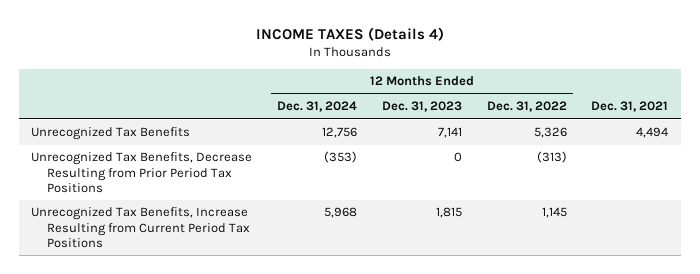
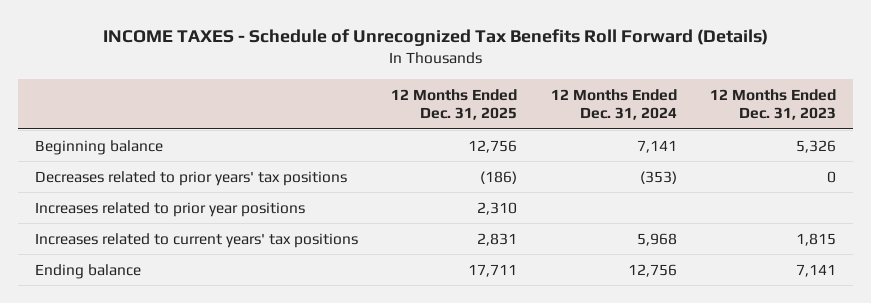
- INCOME TAXES (Details 4)
+ INCOME TAXES - Schedule of Unrecognized Tax Benefits Roll Forward (Details)
- | 12 Months Ended Dec. 31, 2024 | 12 Months Ended Dec. 31, 2023 | 12 Months Ended Dec. 31, 2022 | Dec. 31, 2021
+ | 12 Months Ended Dec. 31, 2025 | 12 Months Ended Dec. 31, 2024 | 12 Months Ended Dec. 31, 2023
- Unrecognized Tax Benefits | 12,756 | 7,141 | 5,326 | 4,494
- Unrecognized Tax Benefits, Decrease Resulting from Prior Period Tax Positions | (353) | 0 | (313) |
- Unrecognized Tax Benefits, Increase Resulting from Current Period Tax Positions | 5,968 | 1,815 | 1,145 |
+ Beginning balance | 12,756 | 7,141 | 5,326
+ Decreases related to prior years' tax positions | (186) | (353) | 0
+ Increases related to prior year positions | 2,310 | |
+ Increases related to current years' tax positions | 2,831 | 5,968 | 1,815
+ Ending balance | 17,711 | 12,756 | 7,141

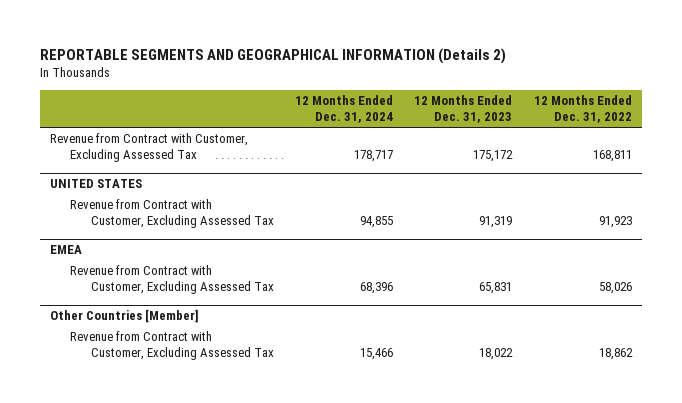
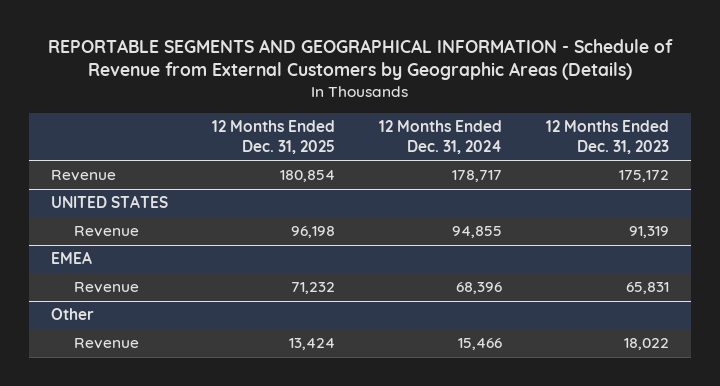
- REPORTABLE SEGMENTS AND GEOGRAPHICAL INFORMATION (Details 2)
+ REPORTABLE SEGMENTS AND GEOGRAPHICAL INFORMATION - Schedule of Revenue from External Customers by Geographic Areas (Details)
- | 12 Months Ended Dec. 31, 2024 | 12 Months Ended Dec. 31, 2023 | 12 Months Ended Dec. 31, 2022
+ | 12 Months Ended Dec. 31, 2025 | 12 Months Ended Dec. 31, 2024 | 12 Months Ended Dec. 31, 2023
- Revenue from Contract with Customer, Excluding Assessed Tax | 178,717 | 175,172 | 168,811
+ Revenue | 180,854 | 178,717 | 175,172
@ UNITED STATES
- Revenue from Contract with Customer, Excluding Assessed Tax | 94,855 | 91,319 | 91,923
+ Revenue | 96,198 | 94,855 | 91,319
@ EMEA
- Revenue from Contract with Customer, Excluding Assessed Tax | 68,396 | 65,831 | 58,026
- Other Countries [Member]
- Revenue from Contract with Customer, Excluding Assessed Tax | 15,466 | 18,022 | 18,862
@ EMEA
+ Revenue | 71,232 | 68,396 | 65,831
+ Other
+ Revenue | 13,424 | 15,466 | 18,022

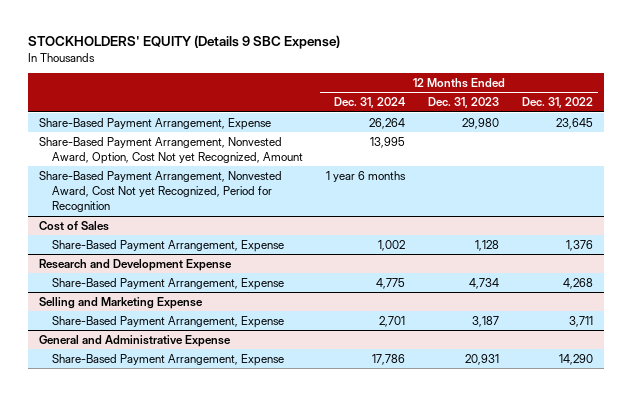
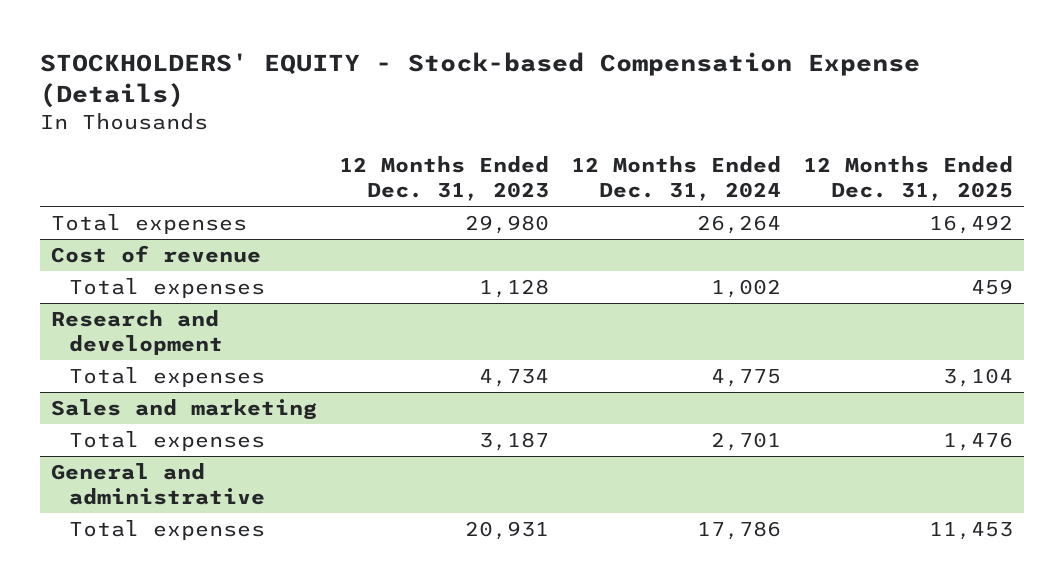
- STOCKHOLDERS' EQUITY (Details 9 SBC Expense)
+ STOCKHOLDERS' EQUITY - Stock-based Compensation Expense (Details)
- | 12 Months Ended Dec. 31, 2024 | 12 Months Ended Dec. 31, 2023 | 12 Months Ended Dec. 31, 2022
+ | 12 Months Ended Dec. 31, 2023 | 12 Months Ended Dec. 31, 2024 | 12 Months Ended Dec. 31, 2025
- Share-Based Payment Arrangement, Expense | 26,264 | 29,980 | 23,645
- Share-Based Payment Arrangement, Nonvested Award, Option, Cost Not yet Recognized, Amount | 13,995 | |
- Share-Based Payment Arrangement, Nonvested Award, Cost Not yet Recognized, Period for Recognition | 1 year 6 months | |
- Cost of Sales
- Share-Based Payment Arrangement, Expense | 1,002 | 1,128 | 1,376
- Research and Development Expense
- Share-Based Payment Arrangement, Expense | 4,775 | 4,734 | 4,268
- Selling and Marketing Expense
- Share-Based Payment Arrangement, Expense | 2,701 | 3,187 | 3,711
- General and Administrative Expense
- Share-Based Payment Arrangement, Expense | 17,786 | 20,931 | 14,290
+ Total expenses | 29,980 | 26,264 | 16,492
+ Cost of revenue
+ Total expenses | 1,128 | 1,002 | 459
+ Research and development
+ Total expenses | 4,734 | 4,775 | 3,104
+ Sales and marketing
+ Total expenses | 3,187 | 2,701 | 1,476
+ General and administrative
+ Total expenses | 20,931 | 17,786 | 11,453

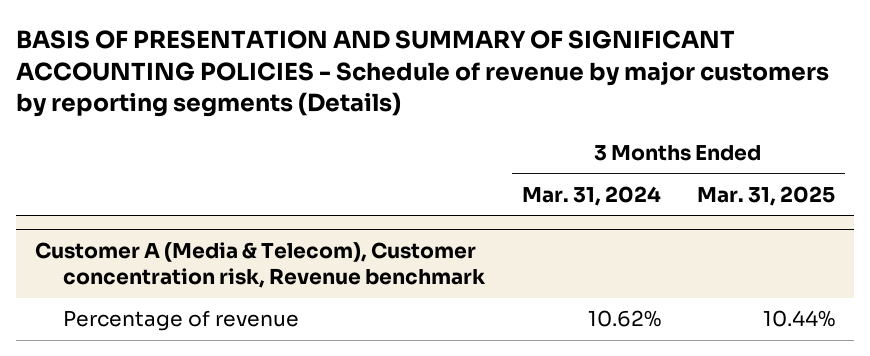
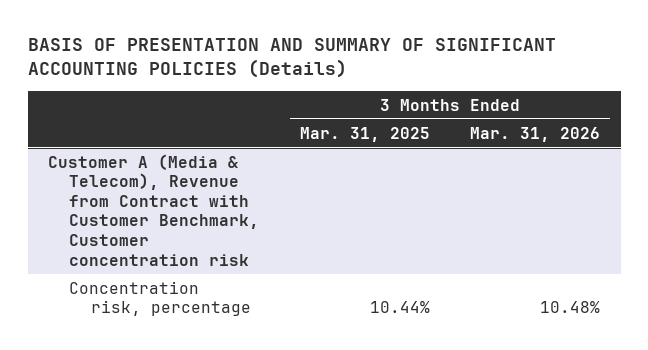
- BASIS OF PRESENTATION AND SUMMARY OF SIGNIFICANT ACCOUNTING POLICIES - Schedule of revenue by major customers by reporting segments (Details)
+ BASIS OF PRESENTATION AND SUMMARY OF SIGNIFICANT ACCOUNTING POLICIES (Details)
- | 3 Months Ended Mar. 31, 2024 | 3 Months Ended Mar. 31, 2025
+ | 3 Months Ended Mar. 31, 2025 | 3 Months Ended Mar. 31, 2026
- Customer A (Media & Telecom), Customer concentration risk, Revenue benchmark
- Percentage of revenue | 10.62% | 10.44%
+ Customer A (Media & Telecom), Revenue from Contract with Customer Benchmark, Customer concentration risk
+ Concentration risk, percentage | 10.44% | 10.48%

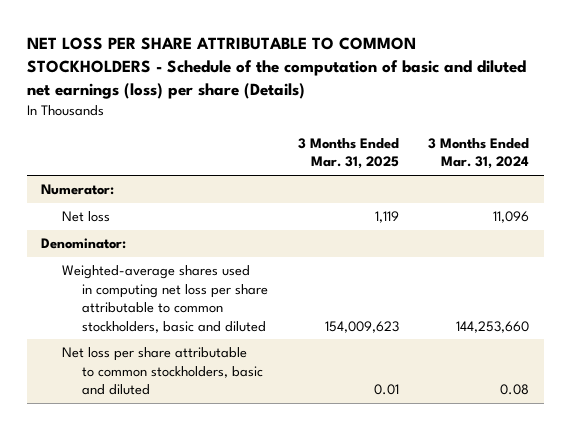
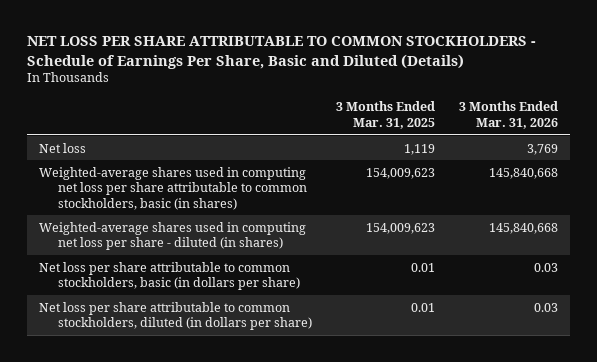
- NET LOSS PER SHARE ATTRIBUTABLE TO COMMON STOCKHOLDERS - Schedule of the computation of basic and diluted net earnings (loss) per share (Details)
+ NET LOSS PER SHARE ATTRIBUTABLE TO COMMON STOCKHOLDERS - Schedule of Earnings Per Share, Basic and Diluted (Details)
- | 3 Months Ended Mar. 31, 2025 | 3 Months Ended Mar. 31, 2024
+ | 3 Months Ended Mar. 31, 2025 | 3 Months Ended Mar. 31, 2026
- Numerator:
- Denominator:
- Weighted-average shares used in computing net loss per share attributable to common stockholders, basic and diluted | 154,009,623 | 144,253,660
- Net loss per share attributable to common stockholders, basic and diluted | 0.01 | 0.08
+ Weighted-average shares used in computing net loss per share attributable to common stockholders, basic (in shares) | 154,009,623 | 145,840,668
+ Weighted-average shares used in computing net loss per share - diluted (in shares) | 154,009,623 | 145,840,668
+ Net loss per share attributable to common stockholders, basic (in dollars per share) | 0.01 | 0.03
+ Net loss per share attributable to common stockholders, diluted (in dollars per share) | 0.01 | 0.03

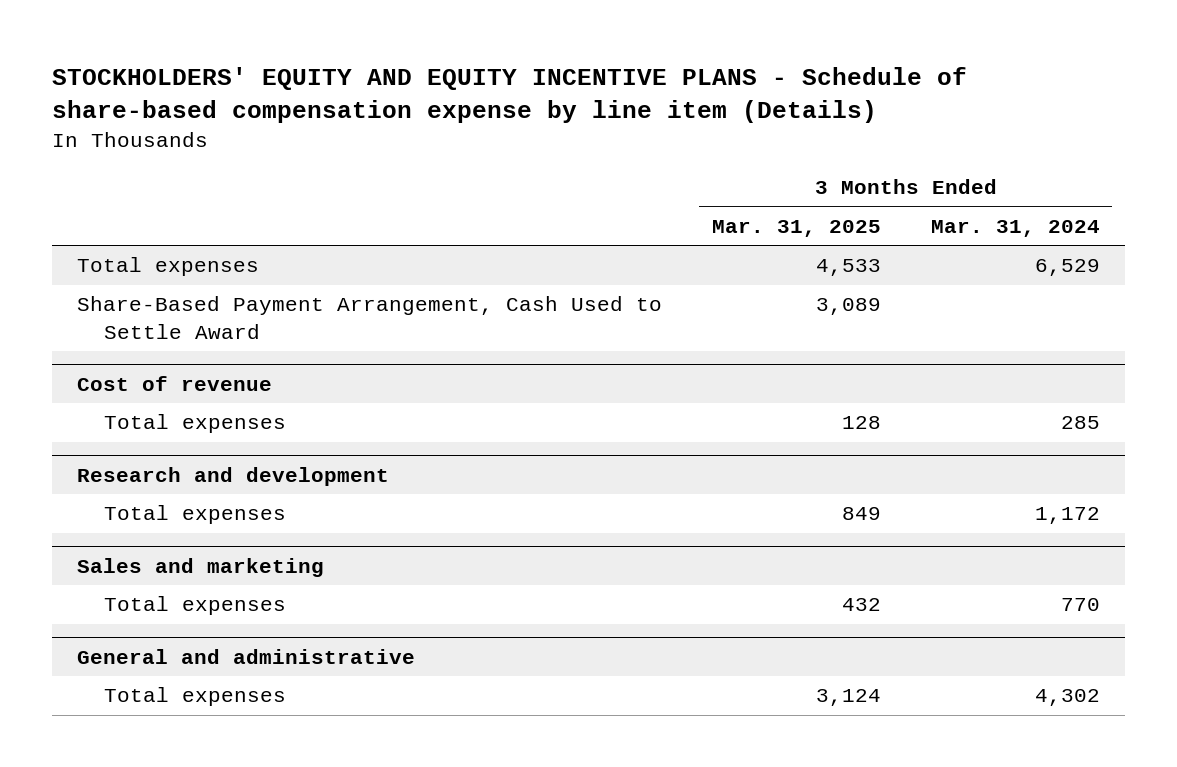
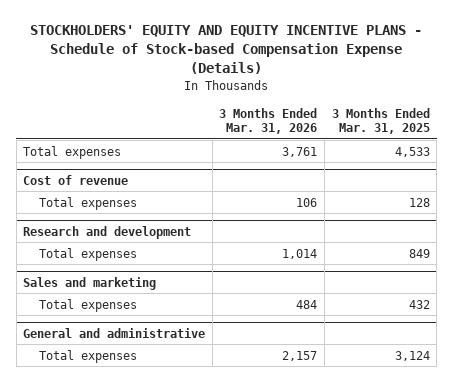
- STOCKHOLDERS' EQUITY AND EQUITY INCENTIVE PLANS - Schedule of share-based compensation expense by line item (Details)
+ STOCKHOLDERS' EQUITY AND EQUITY INCENTIVE PLANS - Schedule of Stock-based Compensation Expense (Details)
- | 3 Months Ended Mar. 31, 2025 | 3 Months Ended Mar. 31, 2024
+ | 3 Months Ended Mar. 31, 2026 | 3 Months Ended Mar. 31, 2025
- Share-Based Payment Arrangement, Cash Used to Settle Award | 3,089 |

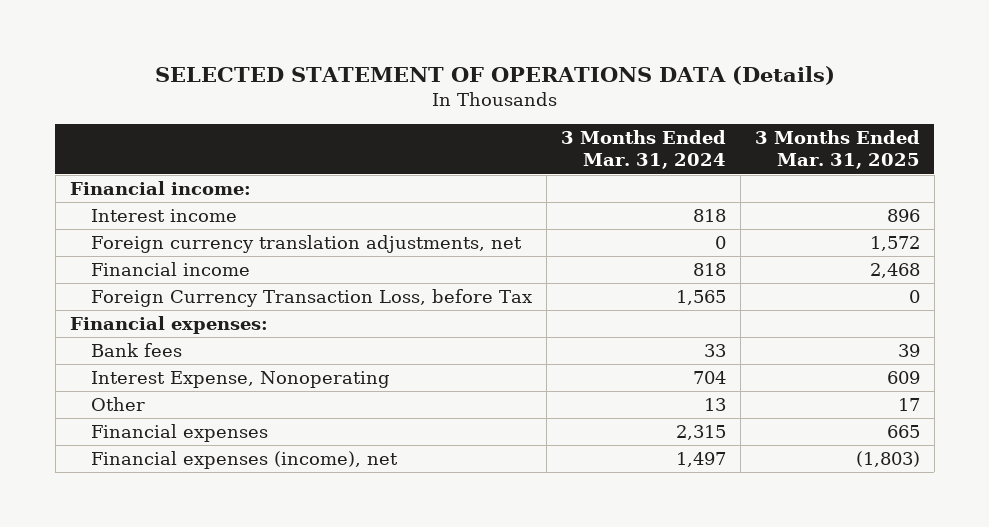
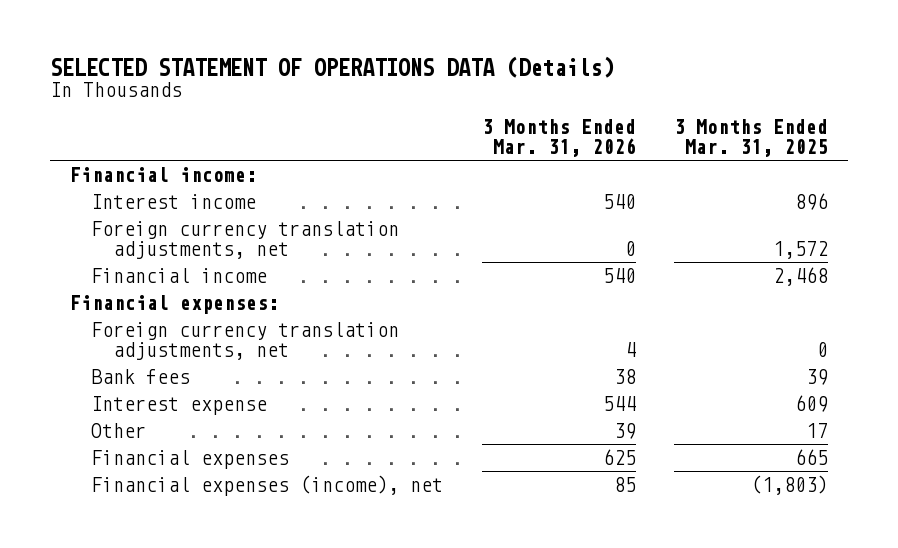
- | 3 Months Ended Mar. 31, 2024 | 3 Months Ended Mar. 31, 2025
+ | 3 Months Ended Mar. 31, 2026 | 3 Months Ended Mar. 31, 2025
- Foreign Currency Transaction Loss, before Tax | 1,565 | 0
+ Foreign currency translation adjustments, net | 4 | 0
- Interest Expense, Nonoperating | 704 | 609
+ Interest expense | 544 | 609

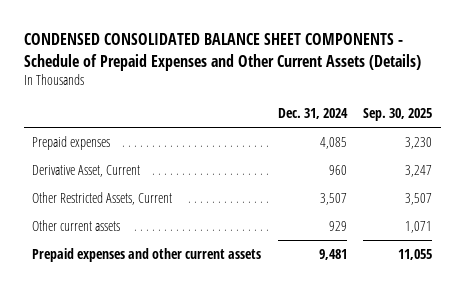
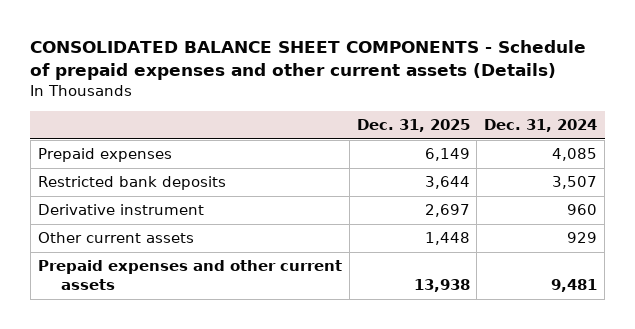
- CONDENSED CONSOLIDATED BALANCE SHEET COMPONENTS - Schedule of Prepaid Expenses and Other Current Assets (Details)
+ CONSOLIDATED BALANCE SHEET COMPONENTS - Schedule of prepaid expenses and other current assets (Details)
- | Dec. 31, 2024 | Sep. 30, 2025
+ | Dec. 31, 2025 | Dec. 31, 2024
- Derivative Asset, Current | 960 | 3,247
- Other Restricted Assets, Current | 3,507 | 3,507
+ Restricted bank deposits | 3,644 | 3,507
+ Derivative instrument | 2,697 | 960

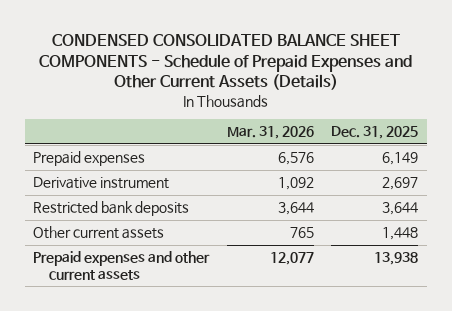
- CONSOLIDATED BALANCE SHEET COMPONENTS - Schedule of prepaid expenses and other current assets (Details)
+ CONDENSED CONSOLIDATED BALANCE SHEET COMPONENTS - Schedule of Prepaid Expenses and Other Current Assets (Details)
- | Dec. 31, 2025 | Dec. 31, 2024
+ | Mar. 31, 2026 | Dec. 31, 2025
moved down: Restricted bank deposits | 3,644 | 3,644

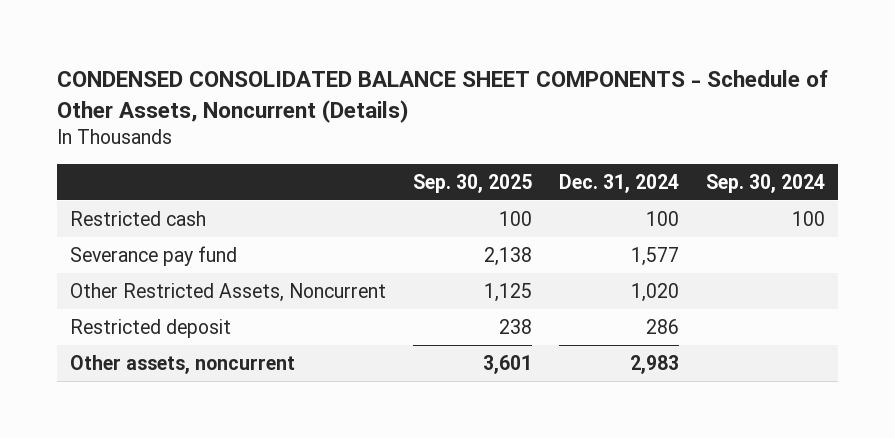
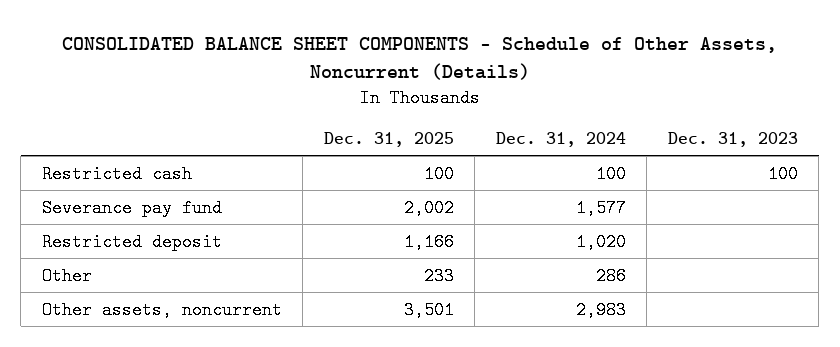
- CONDENSED CONSOLIDATED BALANCE SHEET COMPONENTS - Schedule of Other Assets, Noncurrent (Details)
+ CONSOLIDATED BALANCE SHEET COMPONENTS - Schedule of Other Assets, Noncurrent (Details)
- | Sep. 30, 2025 | Dec. 31, 2024 | Sep. 30, 2024
+ | Dec. 31, 2025 | Dec. 31, 2024 | Dec. 31, 2023
- Other Restricted Assets, Noncurrent | 1,125 | 1,020 |
- Restricted deposit | 238 | 286 |
+ Restricted deposit | 1,166 | 1,020 |
+ Other | 233 | 286 |

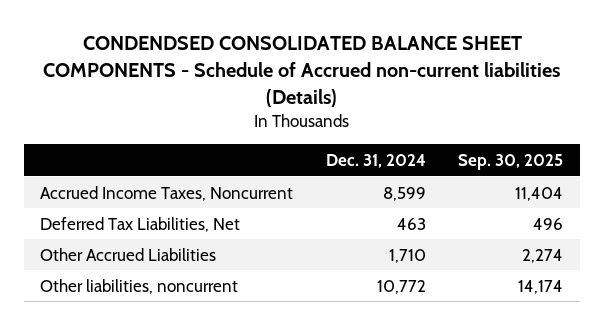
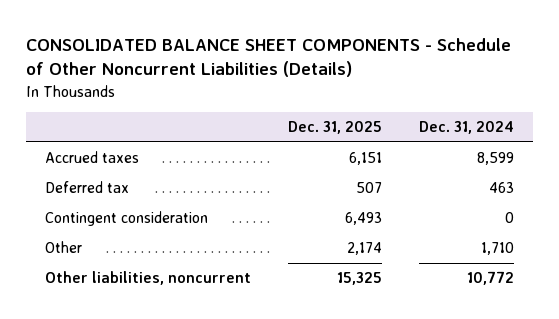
- CONDENDSED CONSOLIDATED BALANCE SHEET COMPONENTS - Schedule of Accrued non-current liabilities (Details)
+ CONSOLIDATED BALANCE SHEET COMPONENTS - Schedule of Other Noncurrent Liabilities (Details)
- | Dec. 31, 2024 | Sep. 30, 2025
+ | Dec. 31, 2025 | Dec. 31, 2024
- Accrued Income Taxes, Noncurrent | 8,599 | 11,404
- Deferred Tax Liabilities, Net | 463 | 496
- Other Accrued Liabilities | 1,710 | 2,274
+ Accrued taxes | 6,151 | 8,599
+ Deferred tax | 507 | 463
+ Contingent consideration | 6,493 | 0
+ Other | 2,174 | 1,710

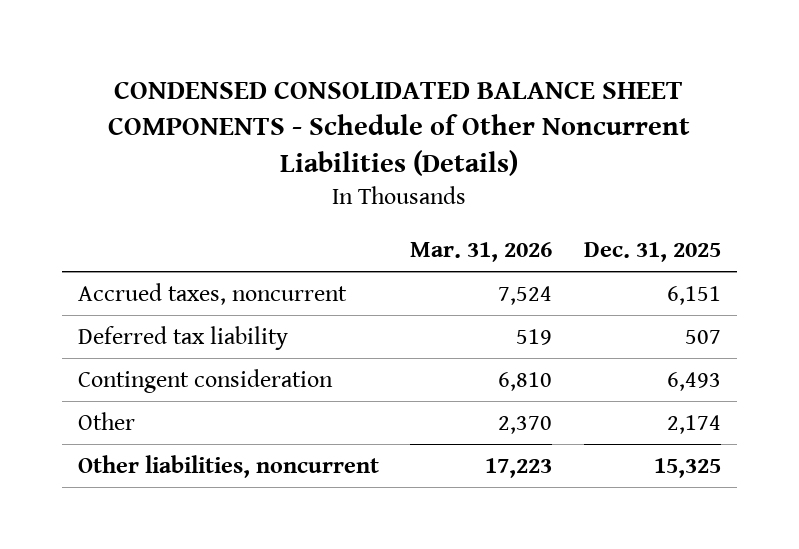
- CONSOLIDATED BALANCE SHEET COMPONENTS - Schedule of Other Noncurrent Liabilities (Details)
+ CONDENSED CONSOLIDATED BALANCE SHEET COMPONENTS - Schedule of Other Noncurrent Liabilities (Details)
- | Dec. 31, 2025 | Dec. 31, 2024
+ | Mar. 31, 2026 | Dec. 31, 2025
- Accrued taxes | 6,151 | 8,599
- Deferred tax | 507 | 463
+ Accrued taxes, noncurrent | 7,524 | 6,151
+ Deferred tax liability | 519 | 507

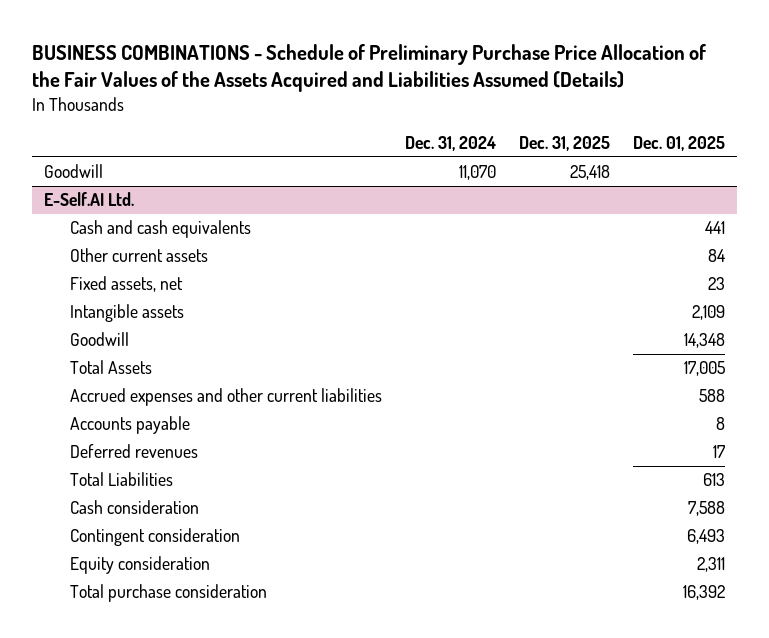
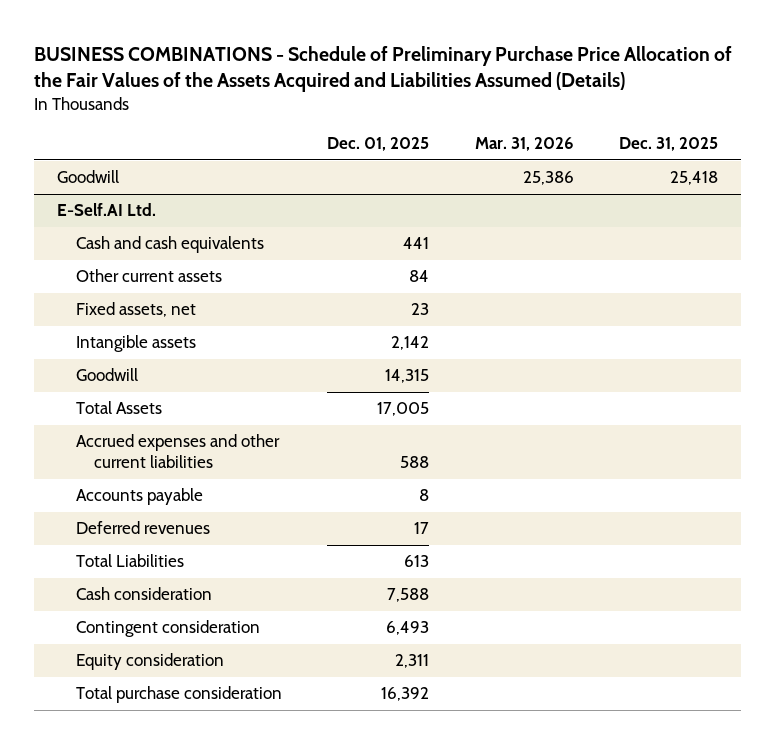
- | Dec. 31, 2024 | Dec. 31, 2025 | Dec. 01, 2025
+ | Dec. 01, 2025 | Mar. 31, 2026 | Dec. 31, 2025
@ E-Self.AI Ltd.
- Intangible assets | | | 2,109
- Goodwill | | | 14,348
+ Intangible assets | 2,142 | |
+ Goodwill | 14,315 | |

